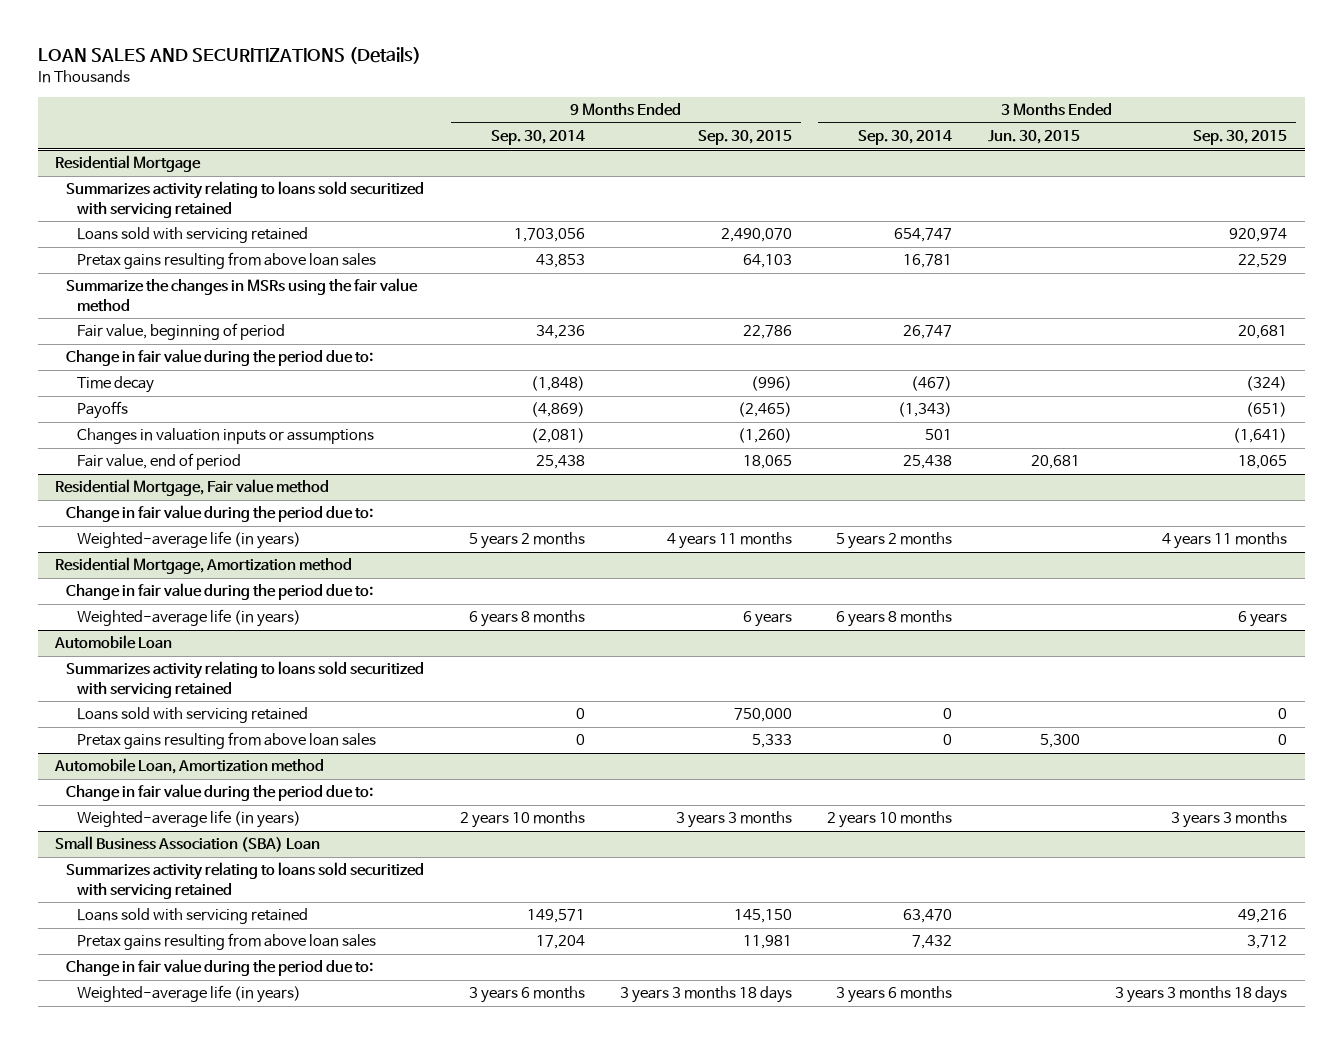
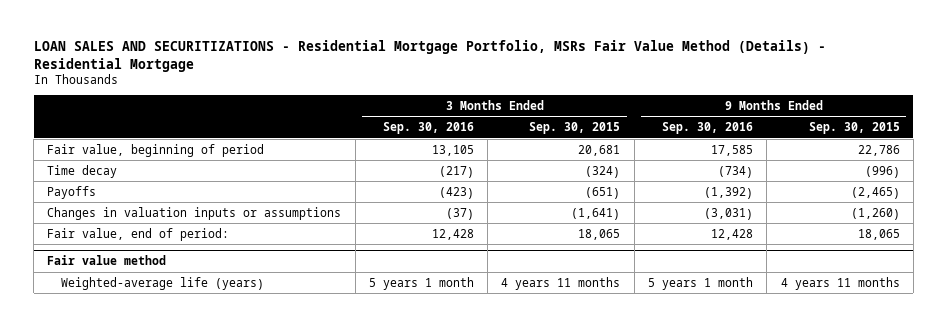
- LOAN SALES AND SECURITIZATIONS (Details)
+ LOAN SALES AND SECURITIZATIONS - Residential Mortgage Portfolio, MSRs Fair Value Method (Details) - Residential Mortgage
- | 9 Months Ended Sep. 30, 2014 | 9 Months Ended Sep. 30, 2015 | 3 Months Ended Sep. 30, 2014 | 3 Months Ended Jun. 30, 2015 | 3 Months Ended Sep. 30, 2015
+ | 3 Months Ended Sep. 30, 2016 | 3 Months Ended Sep. 30, 2015 | 9 Months Ended Sep. 30, 2016 | 9 Months Ended Sep. 30, 2015
- Residential Mortgage
- Summarizes activity relating to loans sold securitized with servicing retained
- Loans sold with servicing retained | 1,703,056 | 2,490,070 | 654,747 | | 920,974
- Pretax gains resulting from above loan sales | 43,853 | 64,103 | 16,781 | | 22,529
- Summarize the changes in MSRs using the fair value method
- Change in fair value during the period due to:
- Fair value, end of period | 25,438 | 18,065 | 25,438 | 20,681 | 18,065
- Residential Mortgage, Fair value method
- Change in fair value during the period due to:
- Weighted-average life (in years) | 5 years 2 months | 4 years 11 months | 5 years 2 months | | 4 years 11 months
- Residential Mortgage, Amortization method
- Change in fair value during the period due to:
- Weighted-average life (in years) | 6 years 8 months | 6 years | 6 years 8 months | | 6 years
- Automobile Loan
- Summarizes activity relating to loans sold securitized with servicing retained
- Loans sold with servicing retained | 0 | 750,000 | 0 | | 0
- Pretax gains resulting from above loan sales | 0 | 5,333 | 0 | 5,300 | 0
- Automobile Loan, Amortization method
- Change in fair value during the period due to:
- Weighted-average life (in years) | 2 years 10 months | 3 years 3 months | 2 years 10 months | | 3 years 3 months
- Small Business Association (SBA) Loan
- Summarizes activity relating to loans sold securitized with servicing retained
- Loans sold with servicing retained | 149,571 | 145,150 | 63,470 | | 49,216
- Pretax gains resulting from above loan sales | 17,204 | 11,981 | 7,432 | | 3,712
- Change in fair value during the period due to:
- Weighted-average life (in years) | 3 years 6 months | 3 years 3 months 18 days | 3 years 6 months | | 3 years 3 months 18 days
+ Fair value, end of period: | 12,428 | 18,065 | 12,428 | 18,065
+ Fair value method
+ Weighted-average life (years) | 5 years 1 month | 4 years 11 months | 5 years 1 month | 4 years 11 months

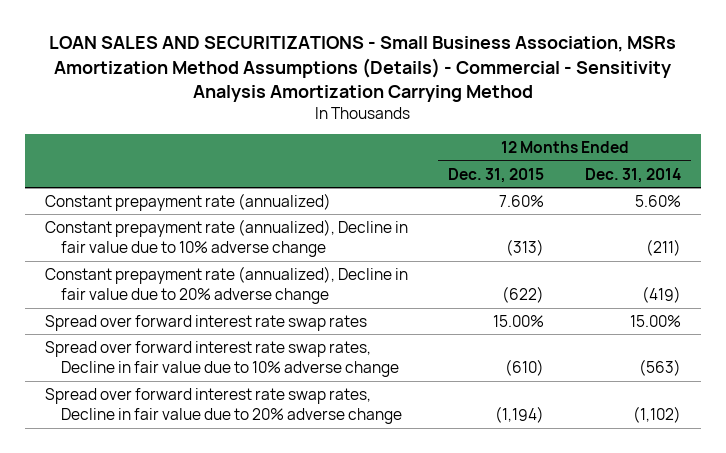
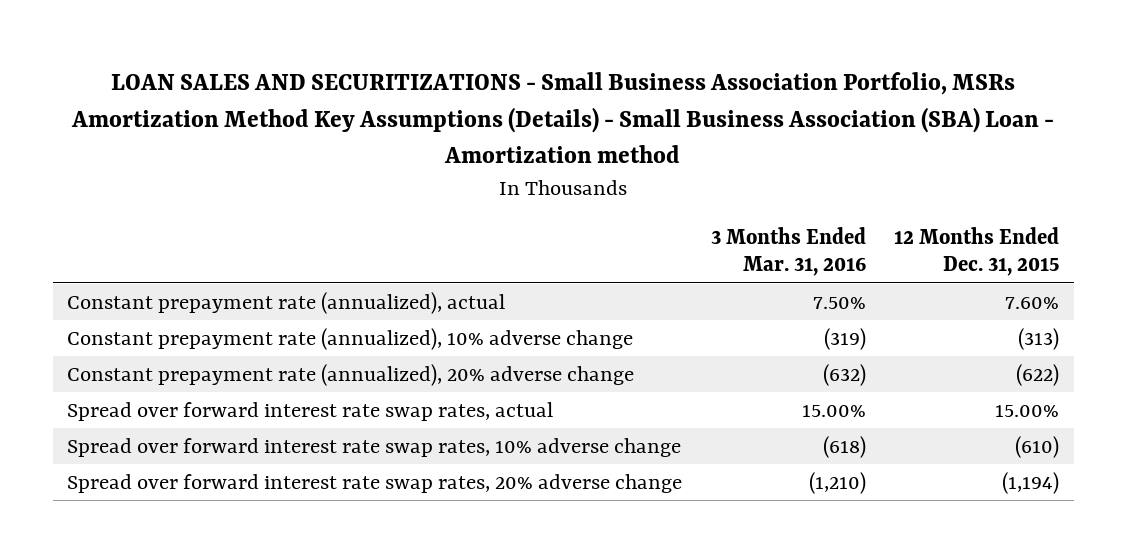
- LOAN SALES AND SECURITIZATIONS - Small Business Association, MSRs Amortization Method Assumptions (Details) - Commercial - Sensitivity Analysis Amortization Carrying Method
+ LOAN SALES AND SECURITIZATIONS - Small Business Association Portfolio, MSRs Amortization Method Key Assumptions (Details) - Small Business Association (SBA) Loan - Amortization method
- | 12 Months Ended Dec. 31, 2015 | 12 Months Ended Dec. 31, 2014
+ | 3 Months Ended Mar. 31, 2016 | 12 Months Ended Dec. 31, 2015
- Constant prepayment rate (annualized) | 7.60% | 5.60%
- Constant prepayment rate (annualized), Decline in fair value due to 10% adverse change | (313) | (211)
- Constant prepayment rate (annualized), Decline in fair value due to 20% adverse change | (622) | (419)
- Spread over forward interest rate swap rates | 15.00% | 15.00%
- Spread over forward interest rate swap rates, Decline in fair value due to 10% adverse change | (610) | (563)
- Spread over forward interest rate swap rates, Decline in fair value due to 20% adverse change | (1,194) | (1,102)
+ Constant prepayment rate (annualized), actual | 7.50% | 7.60%
+ Constant prepayment rate (annualized), 10% adverse change | (319) | (313)
+ Constant prepayment rate (annualized), 20% adverse change | (632) | (622)
+ Spread over forward interest rate swap rates, actual | 15.00% | 15.00%
+ Spread over forward interest rate swap rates, 10% adverse change | (618) | (610)
+ Spread over forward interest rate swap rates, 20% adverse change | (1,210) | (1,194)

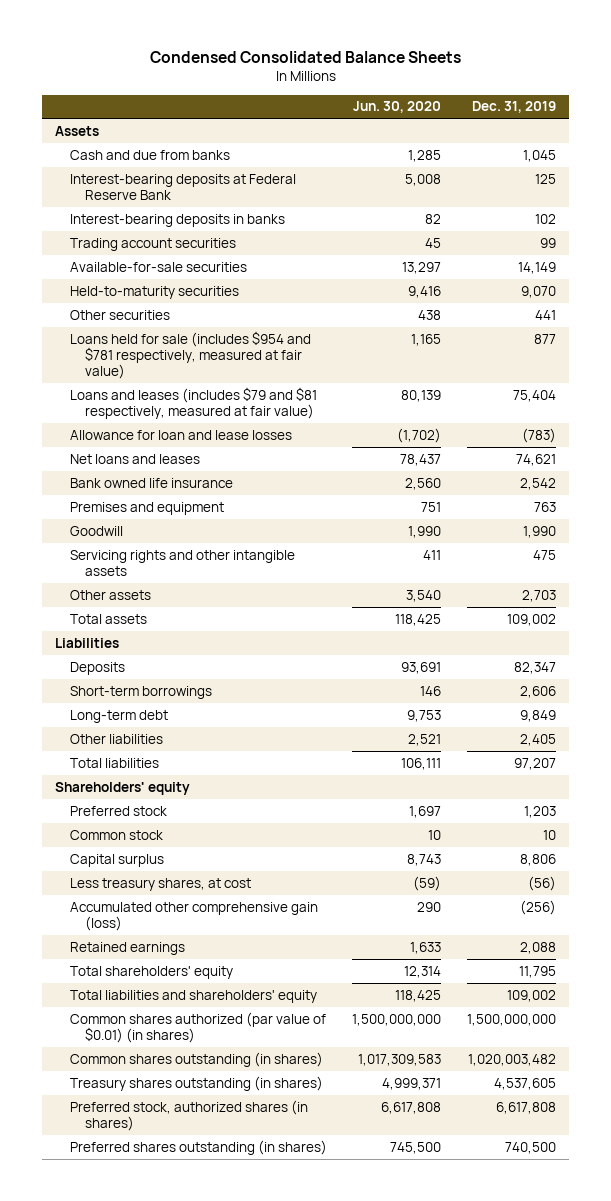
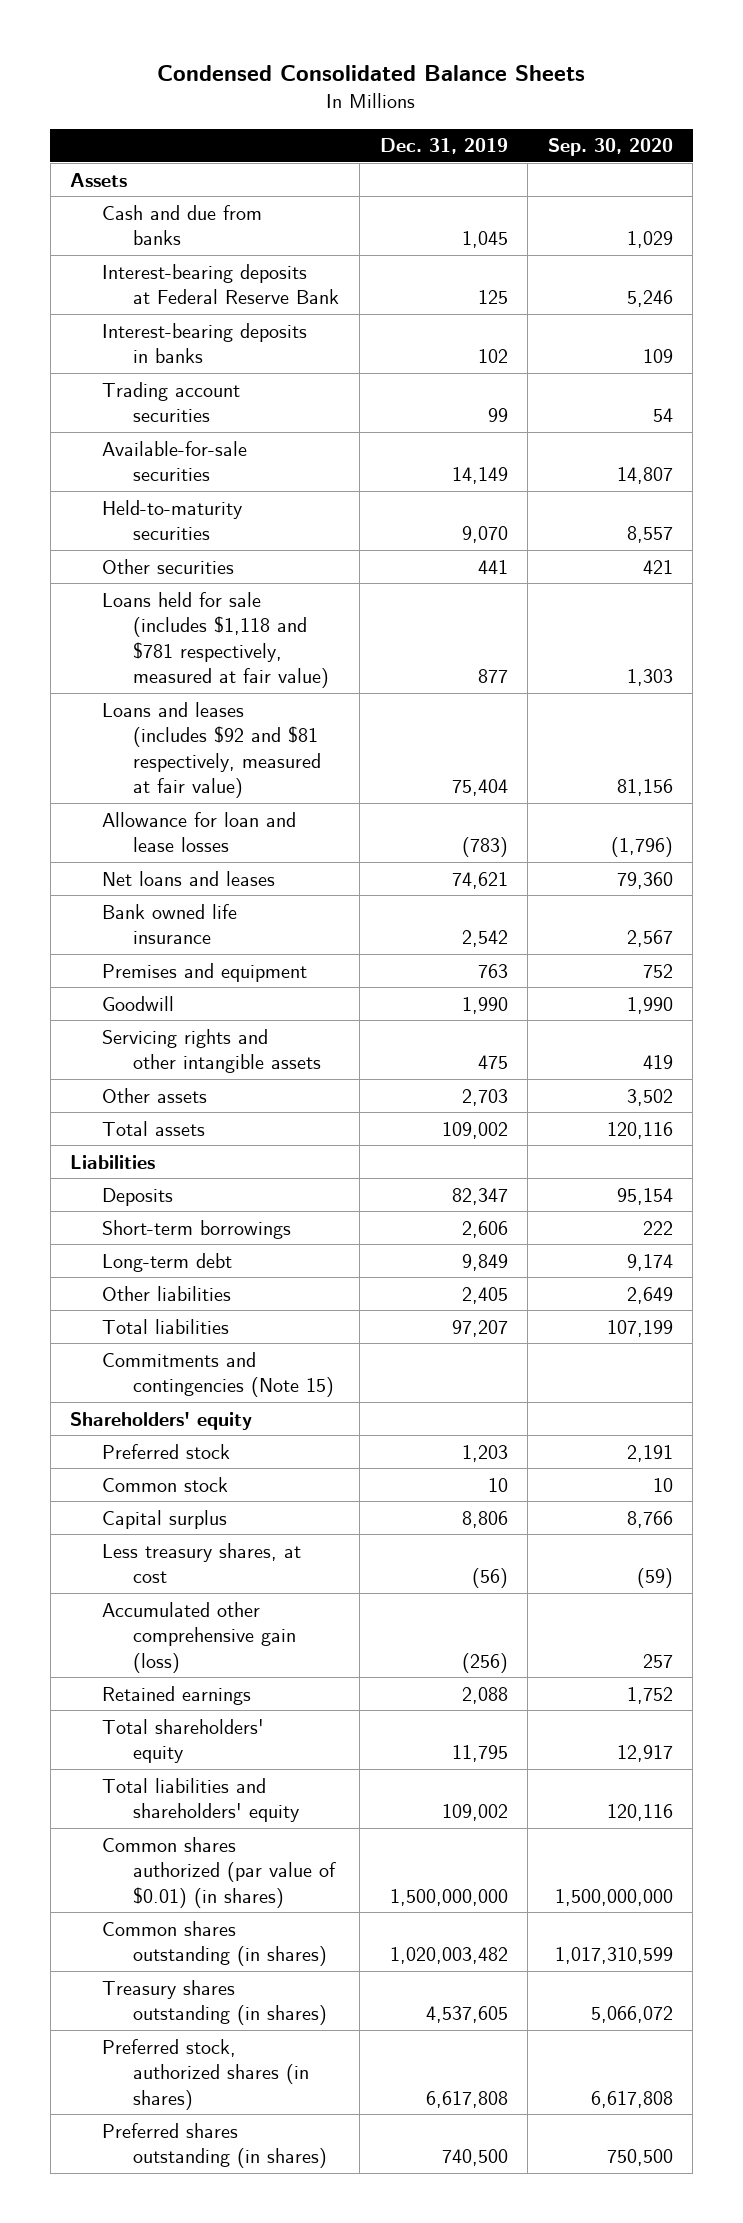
- | Jun. 30, 2020 | Dec. 31, 2019
+ | Dec. 31, 2019 | Sep. 30, 2020
- Loans held for sale (includes $954 and $781 respectively, measured at fair value) | 1,165 | 877
- Loans and leases (includes $79 and $81 respectively, measured at fair value) | 80,139 | 75,404
+ Loans held for sale (includes $1,118 and $781 respectively, measured at fair value) | 877 | 1,303
+ Loans and leases (includes $92 and $81 respectively, measured at fair value) | 75,404 | 81,156
+ Commitments and contingencies (Note 15)

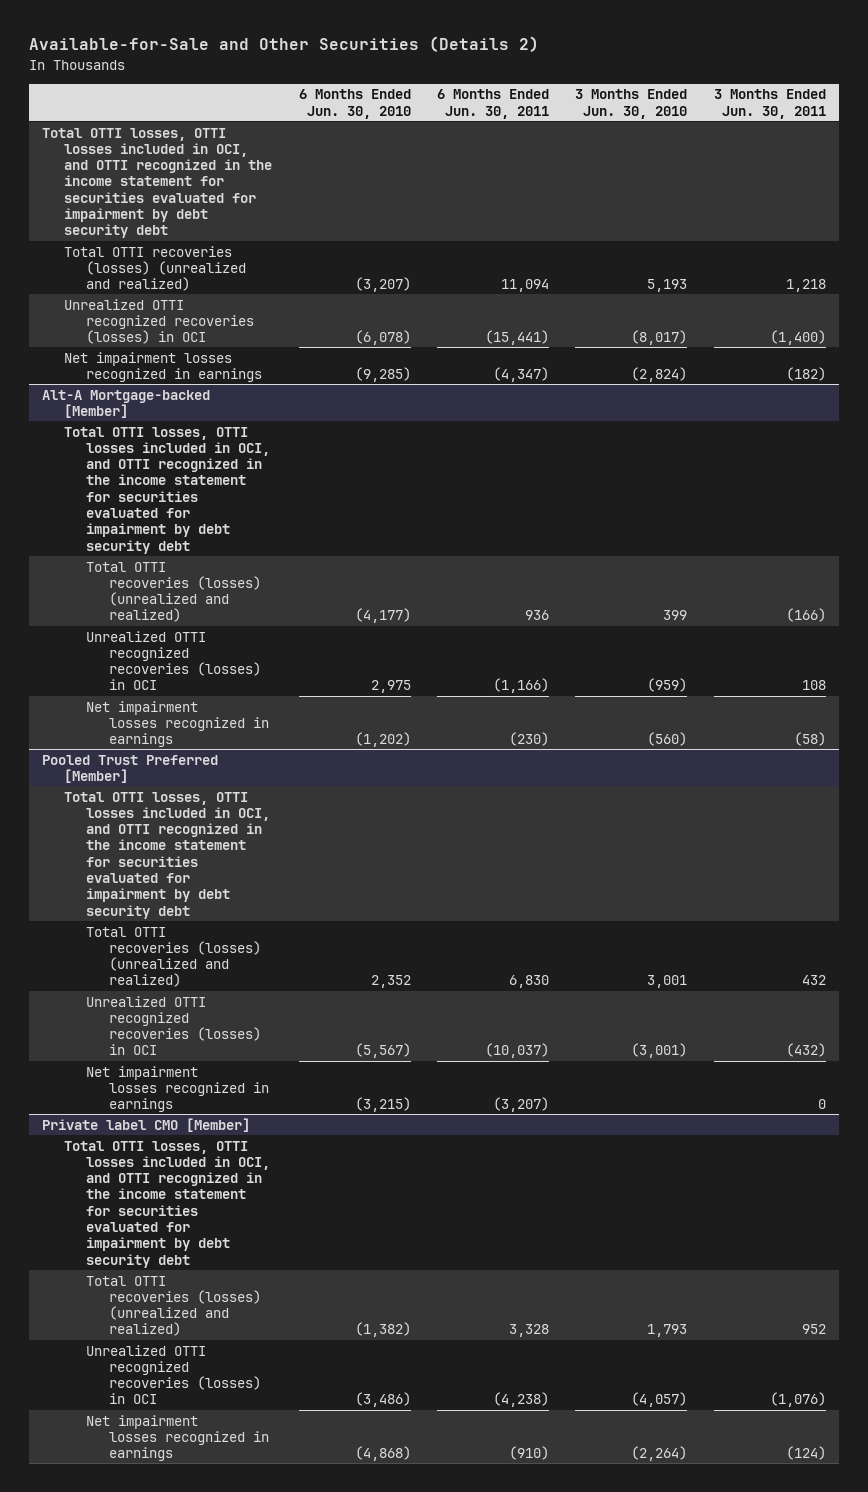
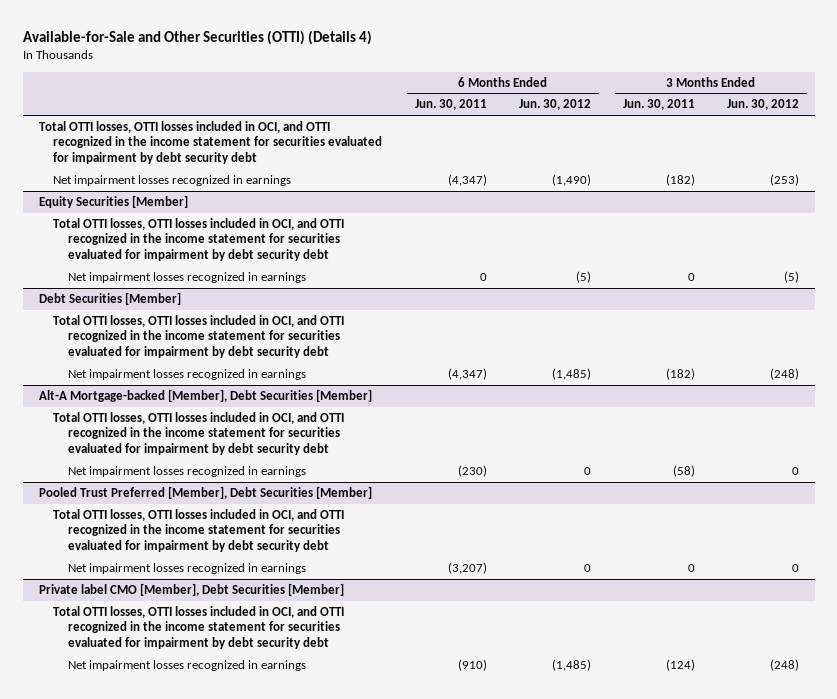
- Available-for-Sale and Other Securities (Details 2)
+ Available-for-Sale and Other Securities (OTTI) (Details 4)
- | 6 Months Ended Jun. 30, 2010 | 6 Months Ended Jun. 30, 2011 | 3 Months Ended Jun. 30, 2010 | 3 Months Ended Jun. 30, 2011
+ | 6 Months Ended Jun. 30, 2011 | 6 Months Ended Jun. 30, 2012 | 3 Months Ended Jun. 30, 2011 | 3 Months Ended Jun. 30, 2012
- Total OTTI recoveries (losses) (unrealized and realized) | (3,207) | 11,094 | 5,193 | 1,218
- Unrealized OTTI recognized recoveries (losses) in OCI | (6,078) | (15,441) | (8,017) | (1,400)
- Alt-A Mortgage-backed [Member]
+ Equity Securities [Member]
- Total OTTI recoveries (losses) (unrealized and realized) | (4,177) | 936 | 399 | (166)
- Unrealized OTTI recognized recoveries (losses) in OCI | 2,975 | (1,166) | (959) | 108
+ Net impairment losses recognized in earnings | 0 | (5) | 0 | (5)
+ Debt Securities [Member]
+ Total OTTI losses, OTTI losses included in OCI, and OTTI recognized in the income statement for securities evaluated for impairment by debt security debt
+ Net impairment losses recognized in earnings | (4,347) | (1,485) | (182) | (248)
+ Alt-A Mortgage-backed [Member], Debt Securities [Member]
+ Total OTTI losses, OTTI losses included in OCI, and OTTI recognized in the income statement for securities evaluated for impairment by debt security debt
- Pooled Trust Preferred [Member]
+ Pooled Trust Preferred [Member], Debt Securities [Member]
- Total OTTI recoveries (losses) (unrealized and realized) | 2,352 | 6,830 | 3,001 | 432
- Unrealized OTTI recognized recoveries (losses) in OCI | (5,567) | (10,037) | (3,001) | (432)
- Private label CMO [Member]
+ Private label CMO [Member], Debt Securities [Member]
- Total OTTI recoveries (losses) (unrealized and realized) | (1,382) | 3,328 | 1,793 | 952
- Unrealized OTTI recognized recoveries (losses) in OCI | (3,486) | (4,238) | (4,057) | (1,076)

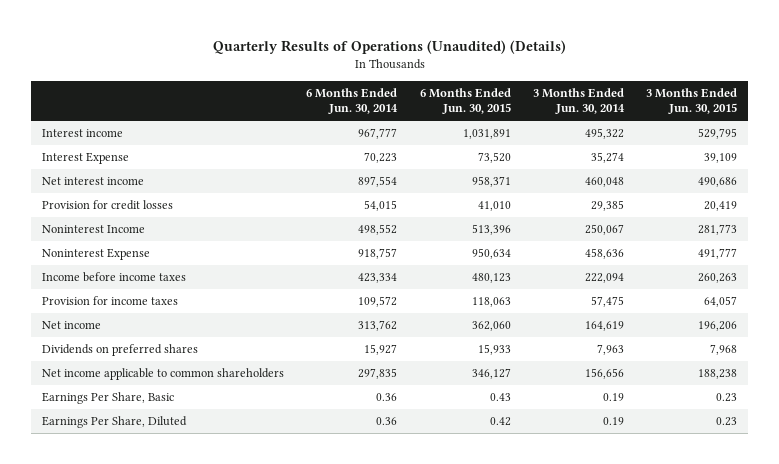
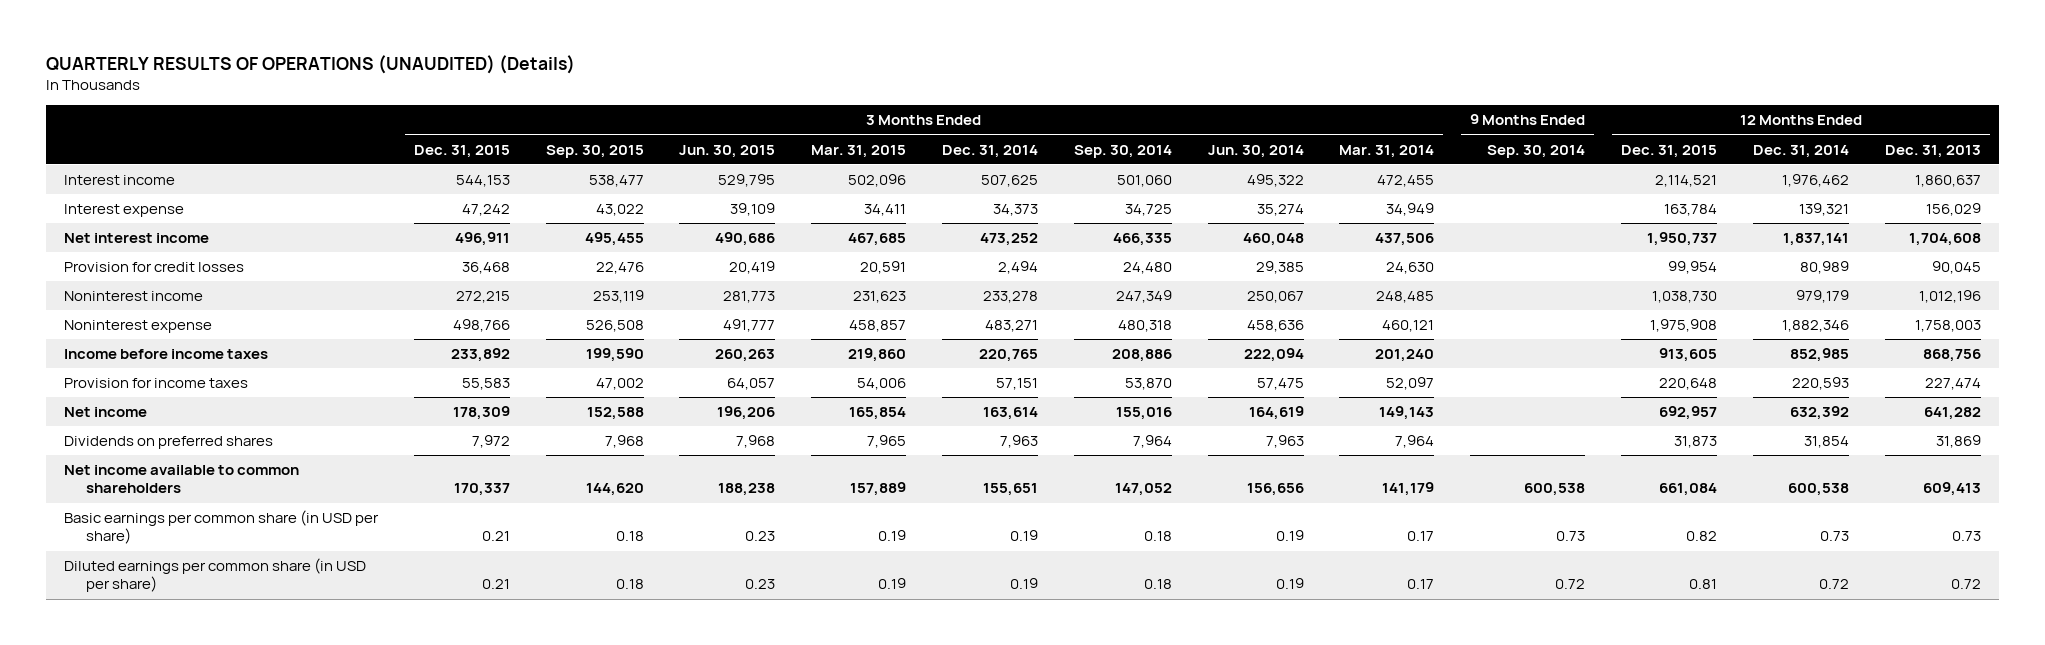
- Quarterly Results of Operations (Unaudited) (Details)
+ QUARTERLY RESULTS OF OPERATIONS (UNAUDITED) (Details)
- | 6 Months Ended Jun. 30, 2014 | 6 Months Ended Jun. 30, 2015 | 3 Months Ended Jun. 30, 2014 | 3 Months Ended Jun. 30, 2015
+ | 3 Months Ended Dec. 31, 2015 | 3 Months Ended Sep. 30, 2015 | 3 Months Ended Jun. 30, 2015 | 3 Months Ended Mar. 31, 2015 | 3 Months Ended Dec. 31, 2014 | 3 Months Ended Sep. 30, 2014 | 3 Months Ended Jun. 30, 2014 | 3 Months Ended Mar. 31, 2014 | 9 Months Ended Sep. 30, 2014 | 12 Months Ended Dec. 31, 2015 | 12 Months Ended Dec. 31, 2014 | 12 Months Ended Dec. 31, 2013
- Interest Expense | 70,223 | 73,520 | 35,274 | 39,109
+ Interest expense | 47,242 | 43,022 | 39,109 | 34,411 | 34,373 | 34,725 | 35,274 | 34,949 | | 163,784 | 139,321 | 156,029
- Noninterest Income | 498,552 | 513,396 | 250,067 | 281,773
- Noninterest Expense | 918,757 | 950,634 | 458,636 | 491,777
+ Noninterest income | 272,215 | 253,119 | 281,773 | 231,623 | 233,278 | 247,349 | 250,067 | 248,485 | | 1,038,730 | 979,179 | 1,012,196
+ Noninterest expense | 498,766 | 526,508 | 491,777 | 458,857 | 483,271 | 480,318 | 458,636 | 460,121 | | 1,975,908 | 1,882,346 | 1,758,003
- Net income applicable to common shareholders | 297,835 | 346,127 | 156,656 | 188,238
- Earnings Per Share, Basic | 0.36 | 0.43 | 0.19 | 0.23
- Earnings Per Share, Diluted | 0.36 | 0.42 | 0.19 | 0.23
+ Net income available to common shareholders | 170,337 | 144,620 | 188,238 | 157,889 | 155,651 | 147,052 | 156,656 | 141,179 | 600,538 | 661,084 | 600,538 | 609,413
+ Basic earnings per common share (in USD per share) | 0.21 | 0.18 | 0.23 | 0.19 | 0.19 | 0.18 | 0.19 | 0.17 | 0.73 | 0.82 | 0.73 | 0.73
+ Diluted earnings per common share (in USD per share) | 0.21 | 0.18 | 0.23 | 0.19 | 0.19 | 0.18 | 0.19 | 0.17 | 0.72 | 0.81 | 0.72 | 0.72

